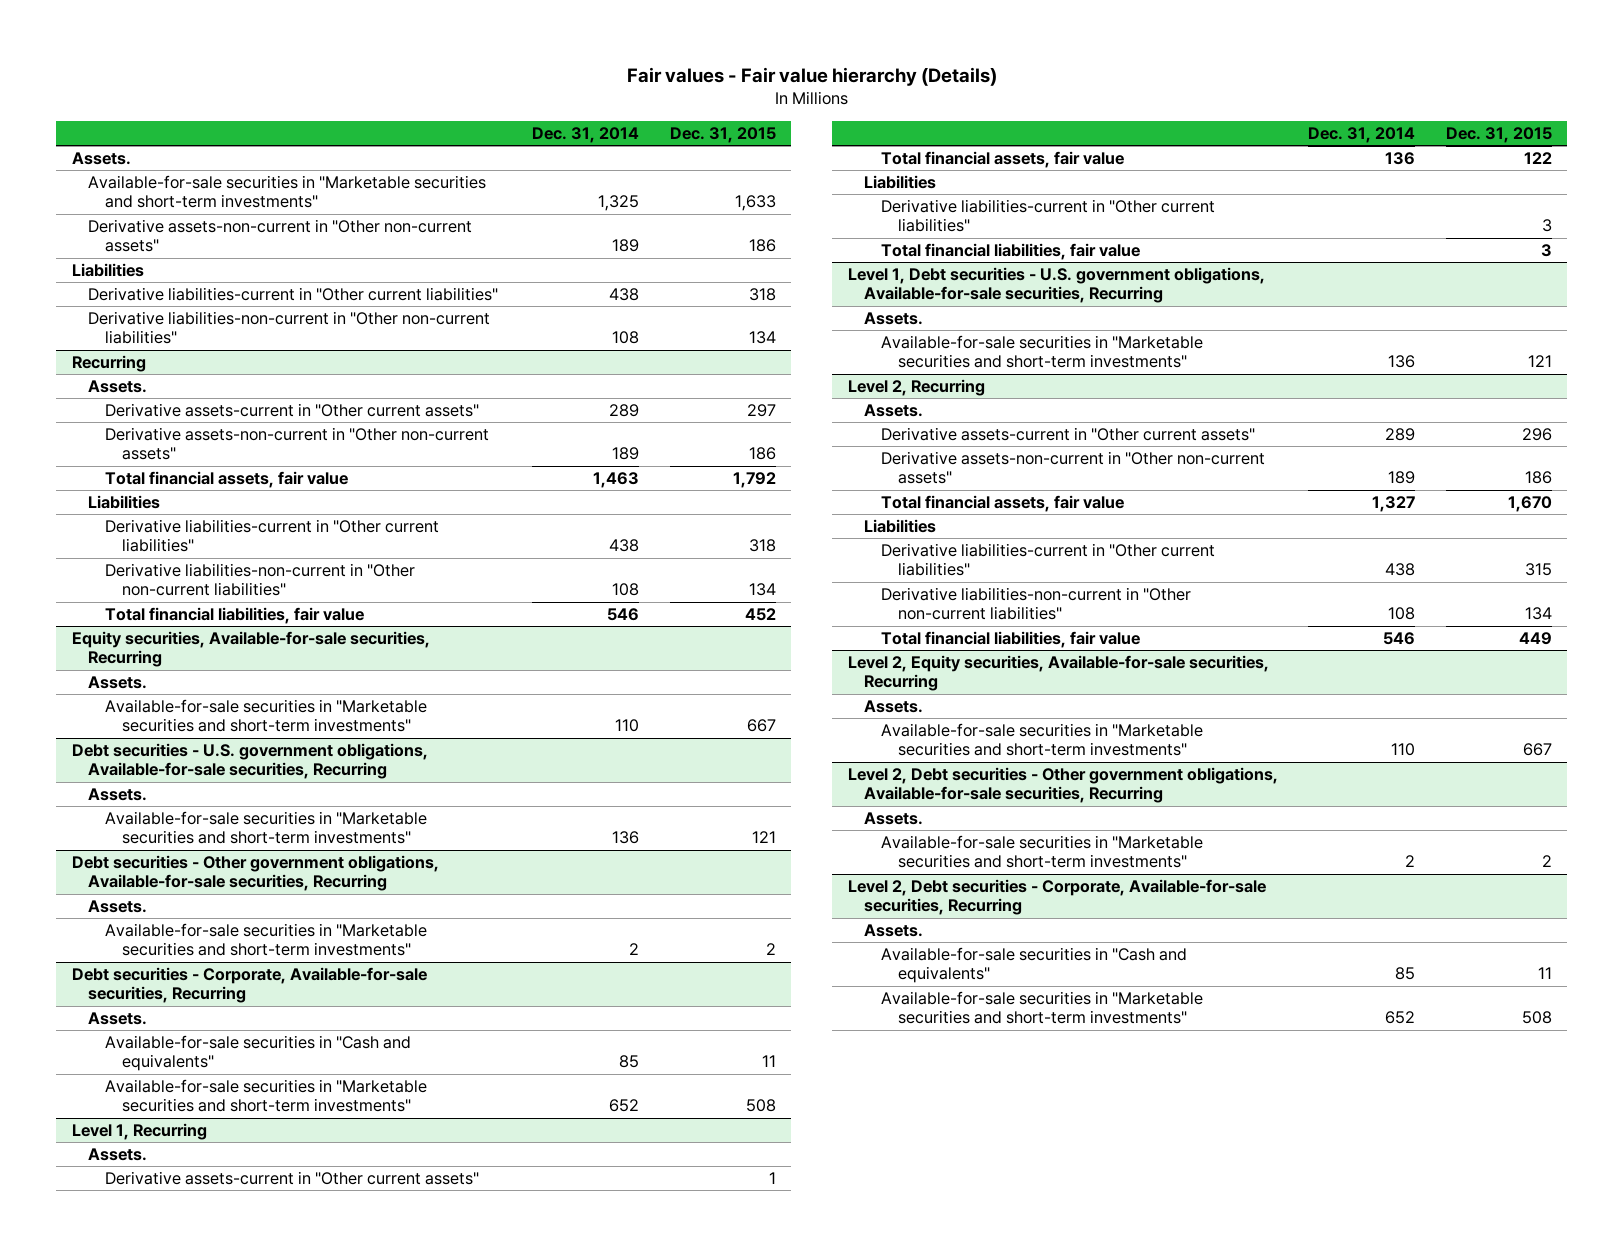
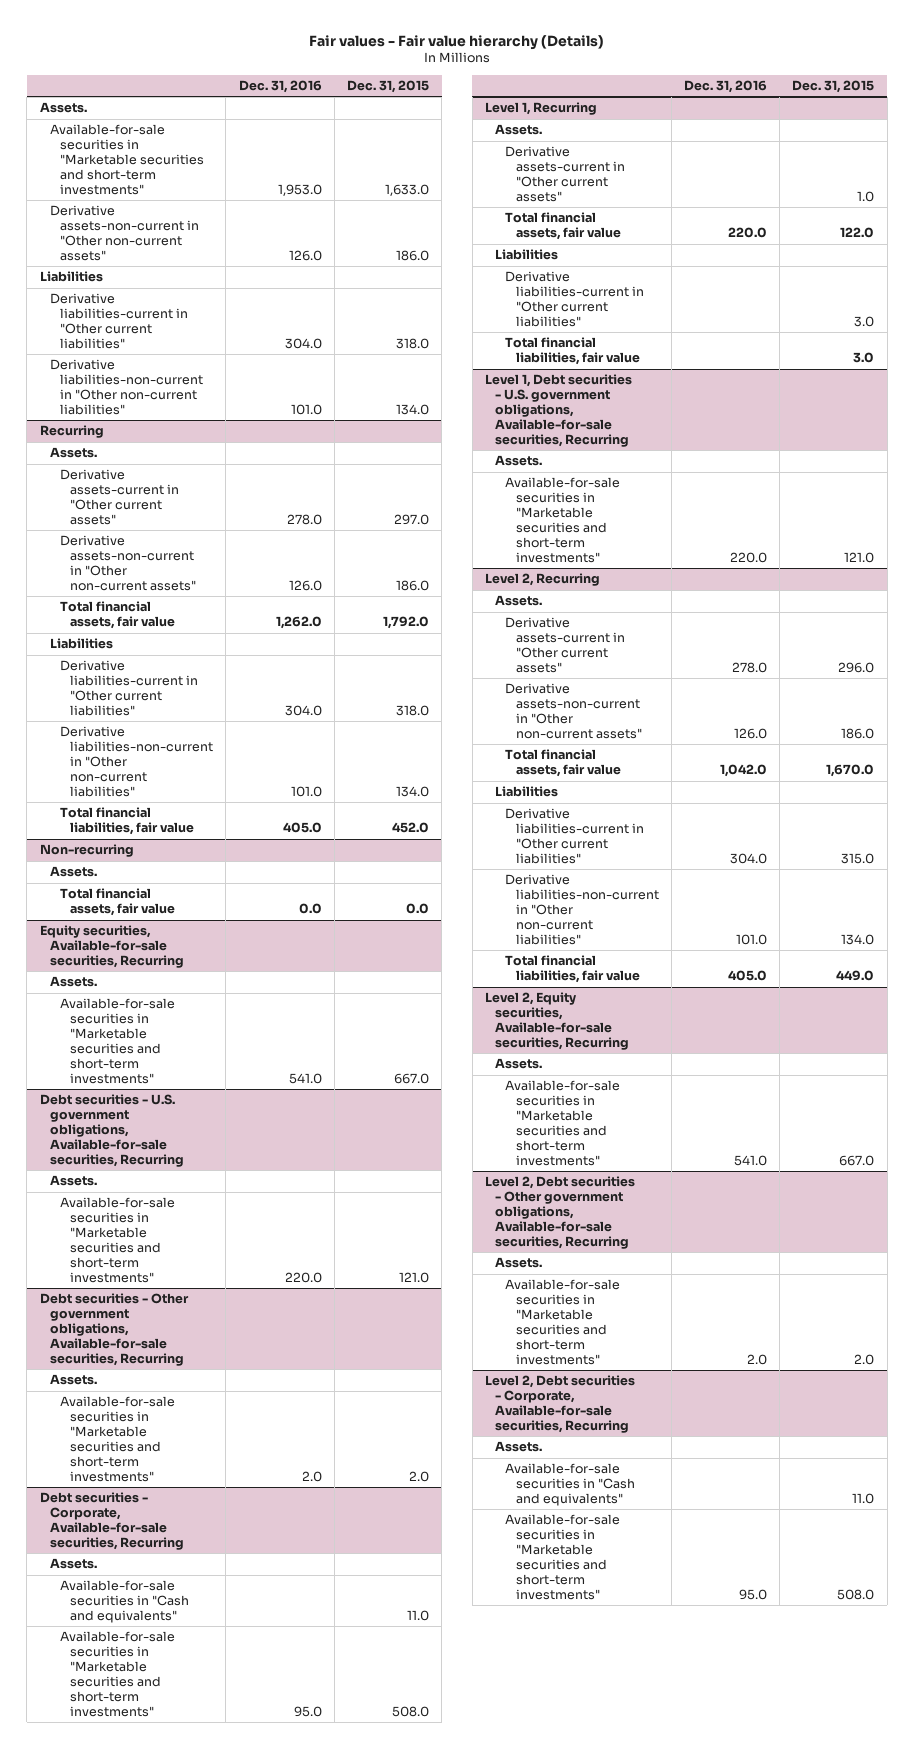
- | Dec. 31, 2014 | Dec. 31, 2015
+ | Dec. 31, 2016 | Dec. 31, 2015
- Available-for-sale securities in "Marketable securities and short-term investments" | 1,325 | 1,633
- Derivative assets-non-current in "Other non-current assets" | 189 | 186
+ Available-for-sale securities in "Marketable securities and short-term investments" | 1,953.0 | 1,633.0
+ Derivative assets-non-current in "Other non-current assets" | 126.0 | 186.0
- Derivative liabilities-current in "Other current liabilities" | 438 | 318
- Derivative liabilities-non-current in "Other non-current liabilities" | 108 | 134
+ Derivative liabilities-current in "Other current liabilities" | 304.0 | 318.0
+ Derivative liabilities-non-current in "Other non-current liabilities" | 101.0 | 134.0
@ Recurring
- Derivative assets-current in "Other current assets" | 289 | 297
- Derivative assets-non-current in "Other non-current assets" | 189 | 186
- Total financial assets, fair value | 1,463 | 1,792
+ Derivative assets-current in "Other current assets" | 278.0 | 297.0
+ Derivative assets-non-current in "Other non-current assets" | 126.0 | 186.0
+ Total financial assets, fair value | 1,262.0 | 1,792.0
- Derivative liabilities-current in "Other current liabilities" | 438 | 318
- Derivative liabilities-non-current in "Other non-current liabilities" | 108 | 134
- Total financial liabilities, fair value | 546 | 452
+ Derivative liabilities-current in "Other current liabilities" | 304.0 | 318.0
+ Derivative liabilities-non-current in "Other non-current liabilities" | 101.0 | 134.0
+ Total financial liabilities, fair value | 405.0 | 452.0
+ Non-recurring
+ Assets.
+ Total financial assets, fair value | 0.0 | 0.0
@ Equity securities, Available-for-sale securities, Recurring
- Available-for-sale securities in "Marketable securities and short-term investments" | 110 | 667
+ Available-for-sale securities in "Marketable securities and short-term investments" | 541.0 | 667.0
@ Debt securities - U.S. government obligations, Available-for-sale securities, Recurring
- Available-for-sale securities in "Marketable securities and short-term investments" | 136 | 121
+ Available-for-sale securities in "Marketable securities and short-term investments" | 220.0 | 121.0
@ Debt securities - Other government obligations, Available-for-sale securities, Recurring
- Available-for-sale securities in "Marketable securities and short-term investments" | 2 | 2
+ Available-for-sale securities in "Marketable securities and short-term investments" | 2.0 | 2.0
@ Debt securities - Corporate, Available-for-sale securities, Recurring
- Available-for-sale securities in "Cash and equivalents" | 85 | 11
- Available-for-sale securities in "Marketable securities and short-term investments" | 652 | 508
+ Available-for-sale securities in "Cash and equivalents" | | 11.0
+ Available-for-sale securities in "Marketable securities and short-term investments" | 95.0 | 508.0
@ Level 1, Recurring
- Derivative assets-current in "Other current assets" | | 1
- Total financial assets, fair value | 136 | 122
+ Derivative assets-current in "Other current assets" | | 1.0
+ Total financial assets, fair value | 220.0 | 122.0
- Derivative liabilities-current in "Other current liabilities" | | 3
- Total financial liabilities, fair value | | 3
+ Derivative liabilities-current in "Other current liabilities" | | 3.0
+ Total financial liabilities, fair value | | 3.0
@ Level 1, Debt securities - U.S. government obligations, Available-for-sale securities, Recurring
- Available-for-sale securities in "Marketable securities and short-term investments" | 136 | 121
+ Available-for-sale securities in "Marketable securities and short-term investments" | 220.0 | 121.0
@ Level 2, Recurring
- Derivative assets-current in "Other current assets" | 289 | 296
- Derivative assets-non-current in "Other non-current assets" | 189 | 186
- Total financial assets, fair value | 1,327 | 1,670
+ Derivative assets-current in "Other current assets" | 278.0 | 296.0
+ Derivative assets-non-current in "Other non-current assets" | 126.0 | 186.0
+ Total financial assets, fair value | 1,042.0 | 1,670.0
- Derivative liabilities-current in "Other current liabilities" | 438 | 315
- Derivative liabilities-non-current in "Other non-current liabilities" | 108 | 134
- Total financial liabilities, fair value | 546 | 449
+ Derivative liabilities-current in "Other current liabilities" | 304.0 | 315.0
+ Derivative liabilities-non-current in "Other non-current liabilities" | 101.0 | 134.0
+ Total financial liabilities, fair value | 405.0 | 449.0
@ Level 2, Equity securities, Available-for-sale securities, Recurring
- Available-for-sale securities in "Marketable securities and short-term investments" | 110 | 667
+ Available-for-sale securities in "Marketable securities and short-term investments" | 541.0 | 667.0
@ Level 2, Debt securities - Other government obligations, Available-for-sale securities, Recurring
- Available-for-sale securities in "Marketable securities and short-term investments" | 2 | 2
+ Available-for-sale securities in "Marketable securities and short-term investments" | 2.0 | 2.0
@ Level 2, Debt securities - Corporate, Available-for-sale securities, Recurring
- Available-for-sale securities in "Cash and equivalents" | 85 | 11
- Available-for-sale securities in "Marketable securities and short-term investments" | 652 | 508
+ Available-for-sale securities in "Cash and equivalents" | | 11.0
+ Available-for-sale securities in "Marketable securities and short-term investments" | 95.0 | 508.0

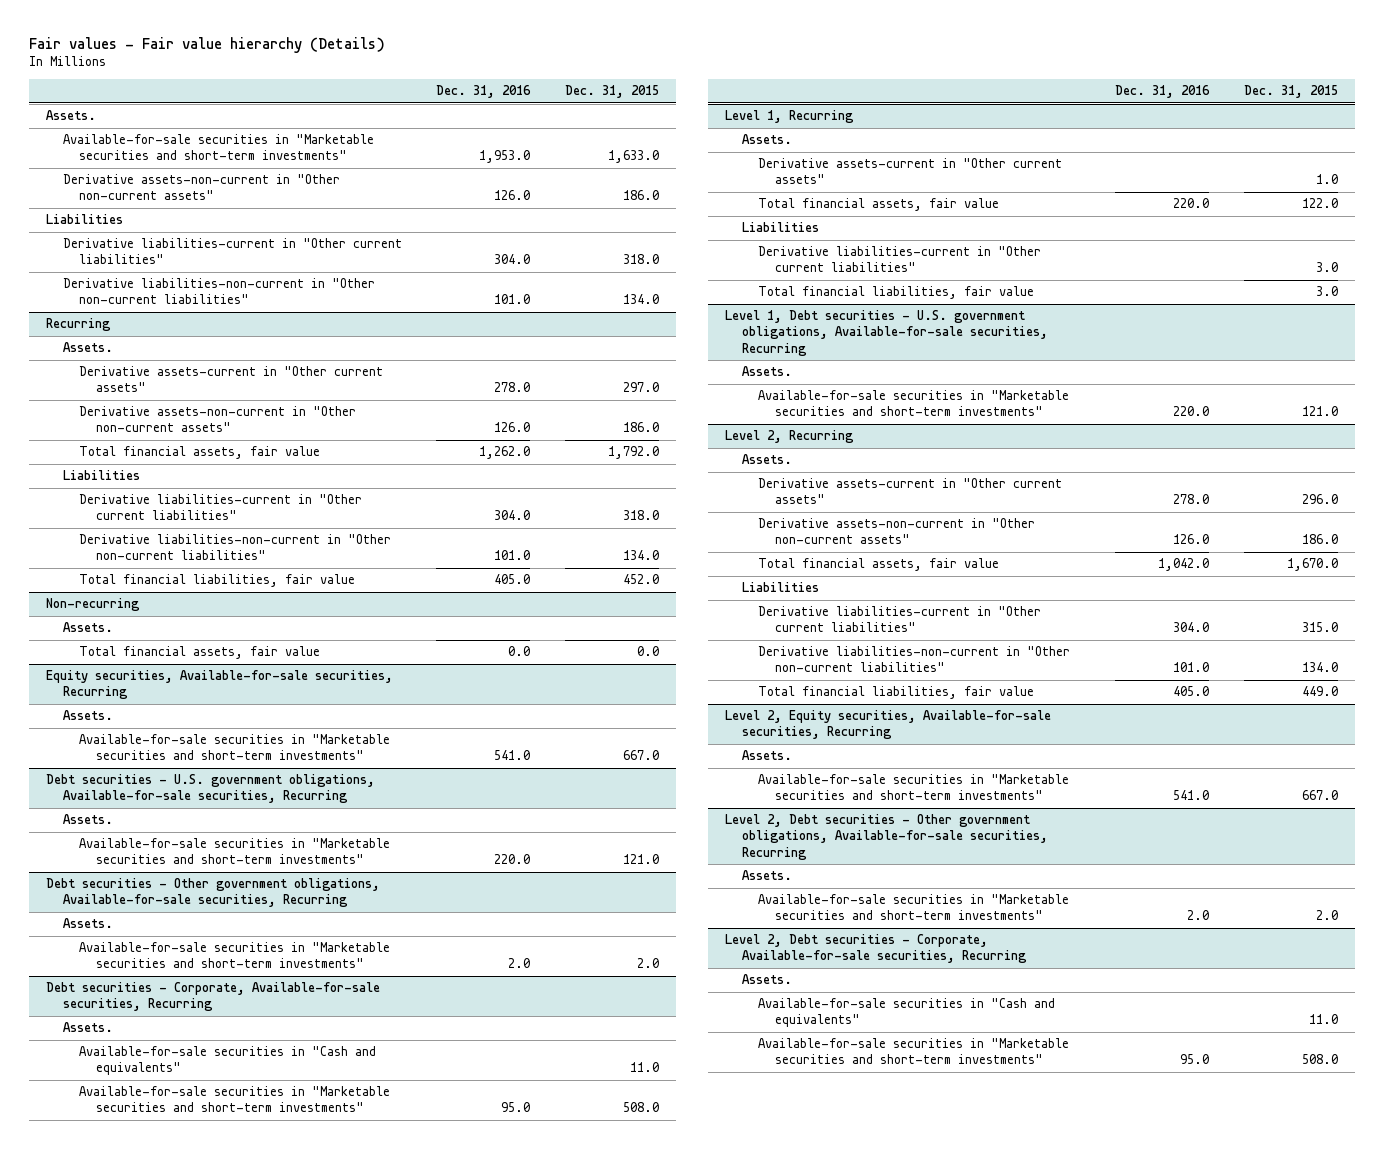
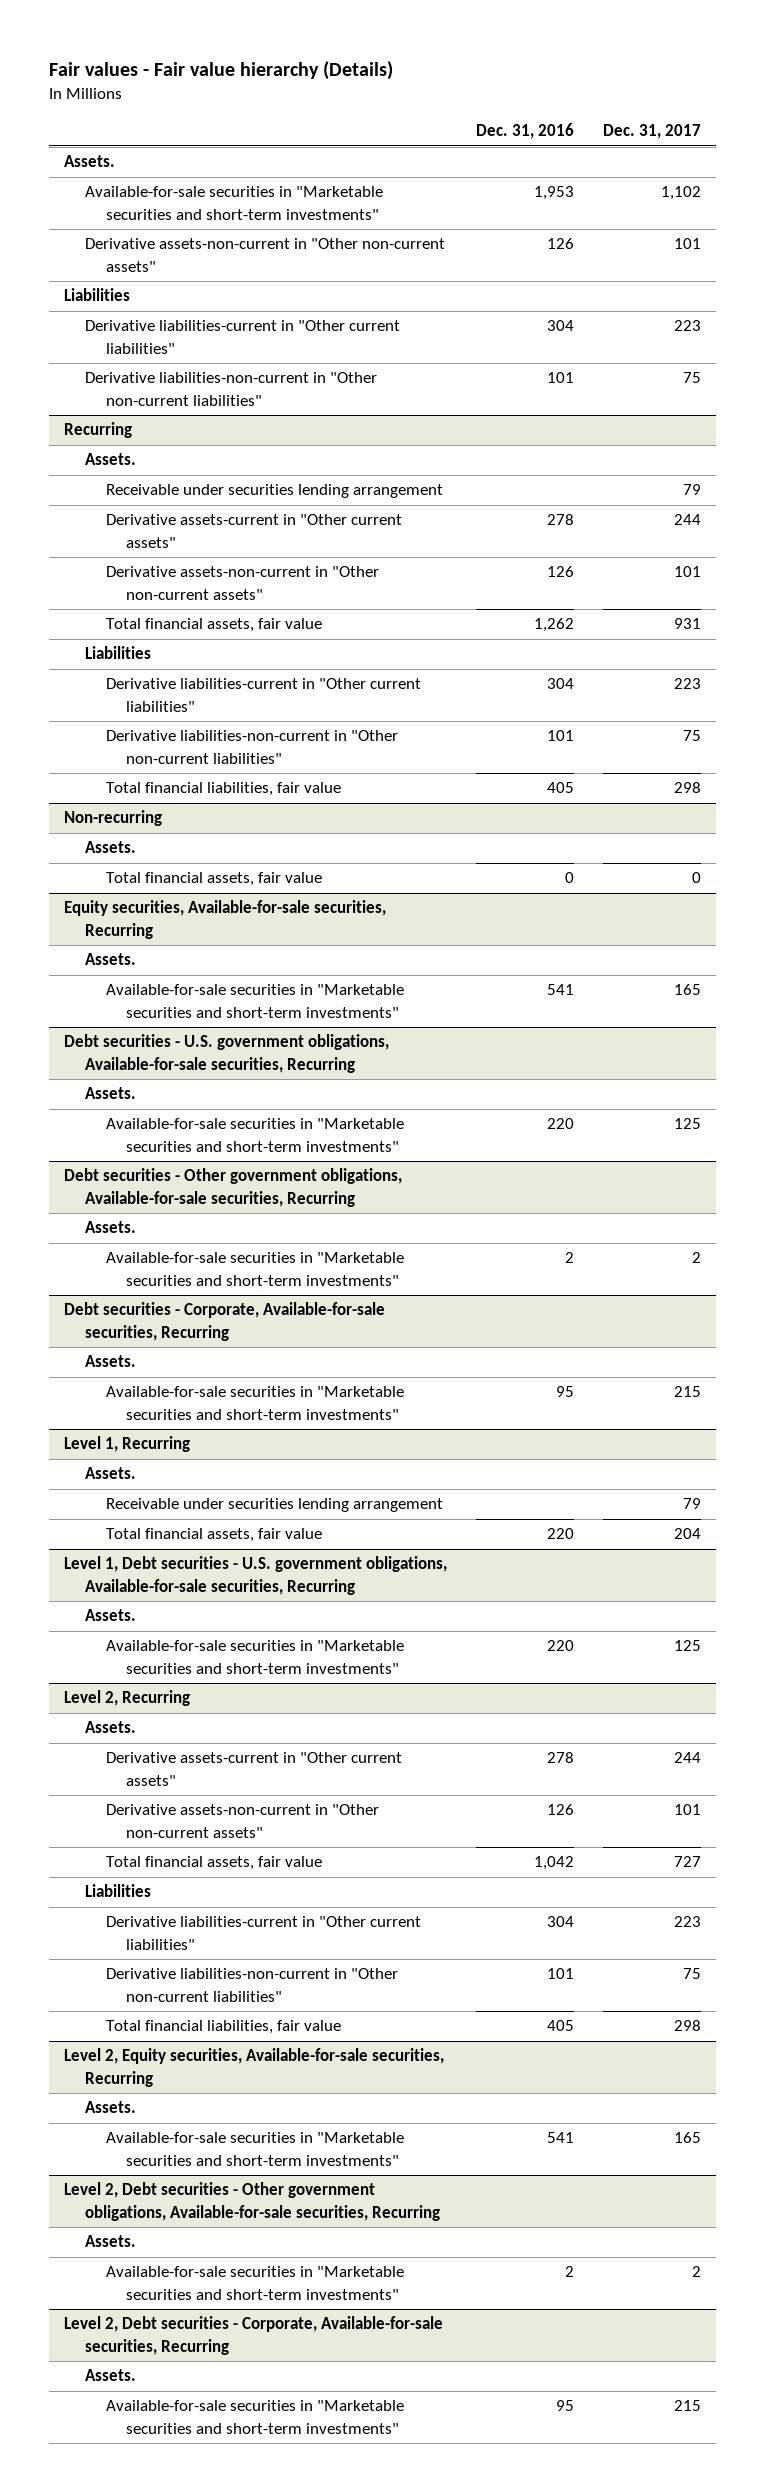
- | Dec. 31, 2016 | Dec. 31, 2015
+ | Dec. 31, 2016 | Dec. 31, 2017
- Available-for-sale securities in "Marketable securities and short-term investments" | 1,953.0 | 1,633.0
- Derivative assets-non-current in "Other non-current assets" | 126.0 | 186.0
+ Available-for-sale securities in "Marketable securities and short-term investments" | 1,953 | 1,102
+ Derivative assets-non-current in "Other non-current assets" | 126 | 101
- Derivative liabilities-current in "Other current liabilities" | 304.0 | 318.0
- Derivative liabilities-non-current in "Other non-current liabilities" | 101.0 | 134.0
+ Derivative liabilities-current in "Other current liabilities" | 304 | 223
+ Derivative liabilities-non-current in "Other non-current liabilities" | 101 | 75
@ Recurring
- Derivative assets-current in "Other current assets" | 278.0 | 297.0
- Derivative assets-non-current in "Other non-current assets" | 126.0 | 186.0
- Total financial assets, fair value | 1,262.0 | 1,792.0
+ Receivable under securities lending arrangement | | 79
+ Derivative assets-current in "Other current assets" | 278 | 244
+ Derivative assets-non-current in "Other non-current assets" | 126 | 101
+ Total financial assets, fair value | 1,262 | 931
- Derivative liabilities-current in "Other current liabilities" | 304.0 | 318.0
- Derivative liabilities-non-current in "Other non-current liabilities" | 101.0 | 134.0
- Total financial liabilities, fair value | 405.0 | 452.0
+ Derivative liabilities-current in "Other current liabilities" | 304 | 223
+ Derivative liabilities-non-current in "Other non-current liabilities" | 101 | 75
+ Total financial liabilities, fair value | 405 | 298
@ Non-recurring
- Total financial assets, fair value | 0.0 | 0.0
+ Total financial assets, fair value | 0 | 0
@ Equity securities, Available-for-sale securities, Recurring
- Available-for-sale securities in "Marketable securities and short-term investments" | 541.0 | 667.0
+ Available-for-sale securities in "Marketable securities and short-term investments" | 541 | 165
@ Debt securities - U.S. government obligations, Available-for-sale securities, Recurring
- Available-for-sale securities in "Marketable securities and short-term investments" | 220.0 | 121.0
+ Available-for-sale securities in "Marketable securities and short-term investments" | 220 | 125
@ Debt securities - Other government obligations, Available-for-sale securities, Recurring
- Available-for-sale securities in "Marketable securities and short-term investments" | 2.0 | 2.0
+ Available-for-sale securities in "Marketable securities and short-term investments" | 2 | 2
@ Debt securities - Corporate, Available-for-sale securities, Recurring
- Available-for-sale securities in "Cash and equivalents" | | 11.0
- Available-for-sale securities in "Marketable securities and short-term investments" | 95.0 | 508.0
+ Available-for-sale securities in "Marketable securities and short-term investments" | 95 | 215
@ Level 1, Recurring
- Derivative assets-current in "Other current assets" | | 1.0
- Total financial assets, fair value | 220.0 | 122.0
- Liabilities
- Derivative liabilities-current in "Other current liabilities" | | 3.0
- Total financial liabilities, fair value | | 3.0
+ Receivable under securities lending arrangement | | 79
+ Total financial assets, fair value | 220 | 204
@ Level 1, Debt securities - U.S. government obligations, Available-for-sale securities, Recurring
- Available-for-sale securities in "Marketable securities and short-term investments" | 220.0 | 121.0
+ Available-for-sale securities in "Marketable securities and short-term investments" | 220 | 125
@ Level 2, Recurring
- Derivative assets-current in "Other current assets" | 278.0 | 296.0
- Derivative assets-non-current in "Other non-current assets" | 126.0 | 186.0
- Total financial assets, fair value | 1,042.0 | 1,670.0
+ Derivative assets-current in "Other current assets" | 278 | 244
+ Derivative assets-non-current in "Other non-current assets" | 126 | 101
+ Total financial assets, fair value | 1,042 | 727
- Derivative liabilities-current in "Other current liabilities" | 304.0 | 315.0
- Derivative liabilities-non-current in "Other non-current liabilities" | 101.0 | 134.0
- Total financial liabilities, fair value | 405.0 | 449.0
+ Derivative liabilities-current in "Other current liabilities" | 304 | 223
+ Derivative liabilities-non-current in "Other non-current liabilities" | 101 | 75
+ Total financial liabilities, fair value | 405 | 298
@ Level 2, Equity securities, Available-for-sale securities, Recurring
- Available-for-sale securities in "Marketable securities and short-term investments" | 541.0 | 667.0
+ Available-for-sale securities in "Marketable securities and short-term investments" | 541 | 165
@ Level 2, Debt securities - Other government obligations, Available-for-sale securities, Recurring
- Available-for-sale securities in "Marketable securities and short-term investments" | 2.0 | 2.0
+ Available-for-sale securities in "Marketable securities and short-term investments" | 2 | 2
@ Level 2, Debt securities - Corporate, Available-for-sale securities, Recurring
- Available-for-sale securities in "Cash and equivalents" | | 11.0
- Available-for-sale securities in "Marketable securities and short-term investments" | 95.0 | 508.0
+ Available-for-sale securities in "Marketable securities and short-term investments" | 95 | 215

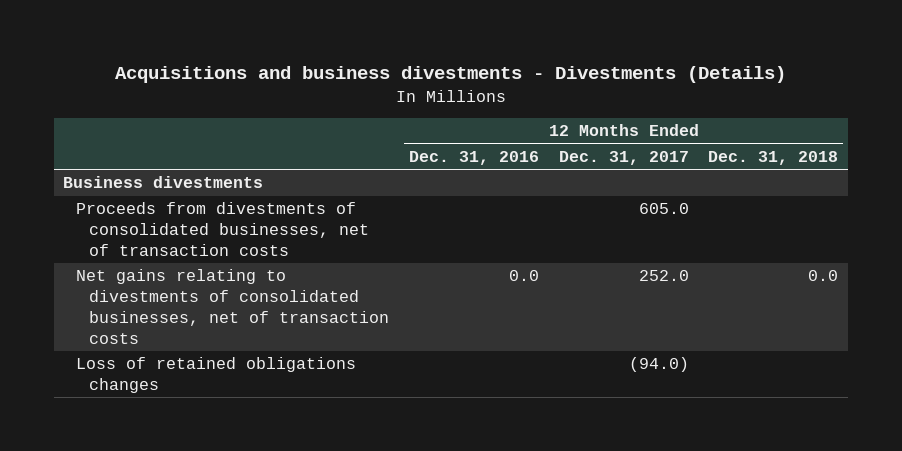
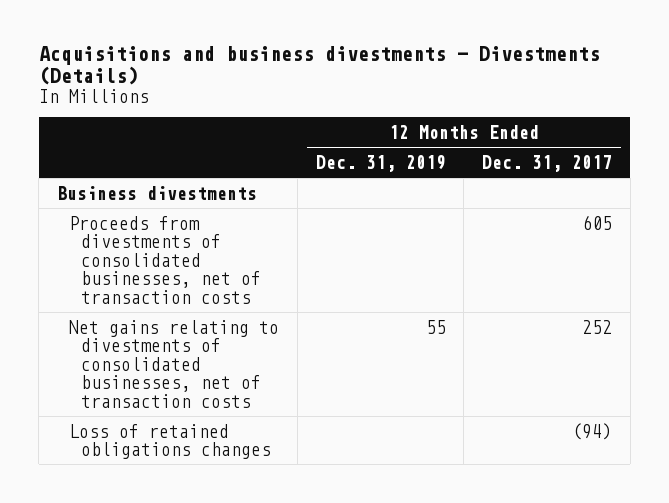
- | 12 Months Ended Dec. 31, 2016 | 12 Months Ended Dec. 31, 2017 | 12 Months Ended Dec. 31, 2018
+ | 12 Months Ended Dec. 31, 2019 | 12 Months Ended Dec. 31, 2017
- Proceeds from divestments of consolidated businesses, net of transaction costs | | 605.0 |
- Net gains relating to divestments of consolidated businesses, net of transaction costs | 0.0 | 252.0 | 0.0
- Loss of retained obligations changes | | (94.0) |
+ Proceeds from divestments of consolidated businesses, net of transaction costs | | 605
+ Net gains relating to divestments of consolidated businesses, net of transaction costs | 55 | 252
+ Loss of retained obligations changes | | (94)

